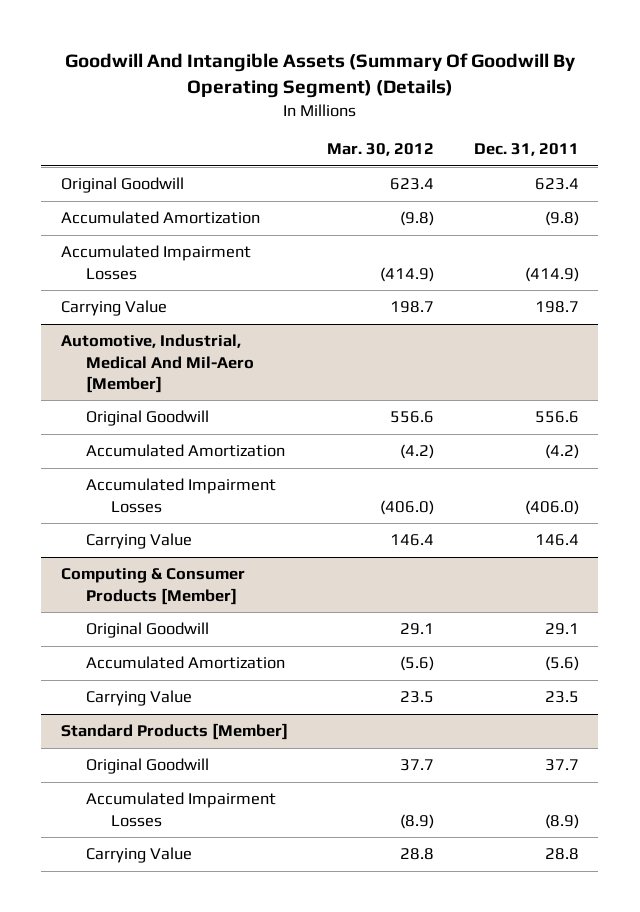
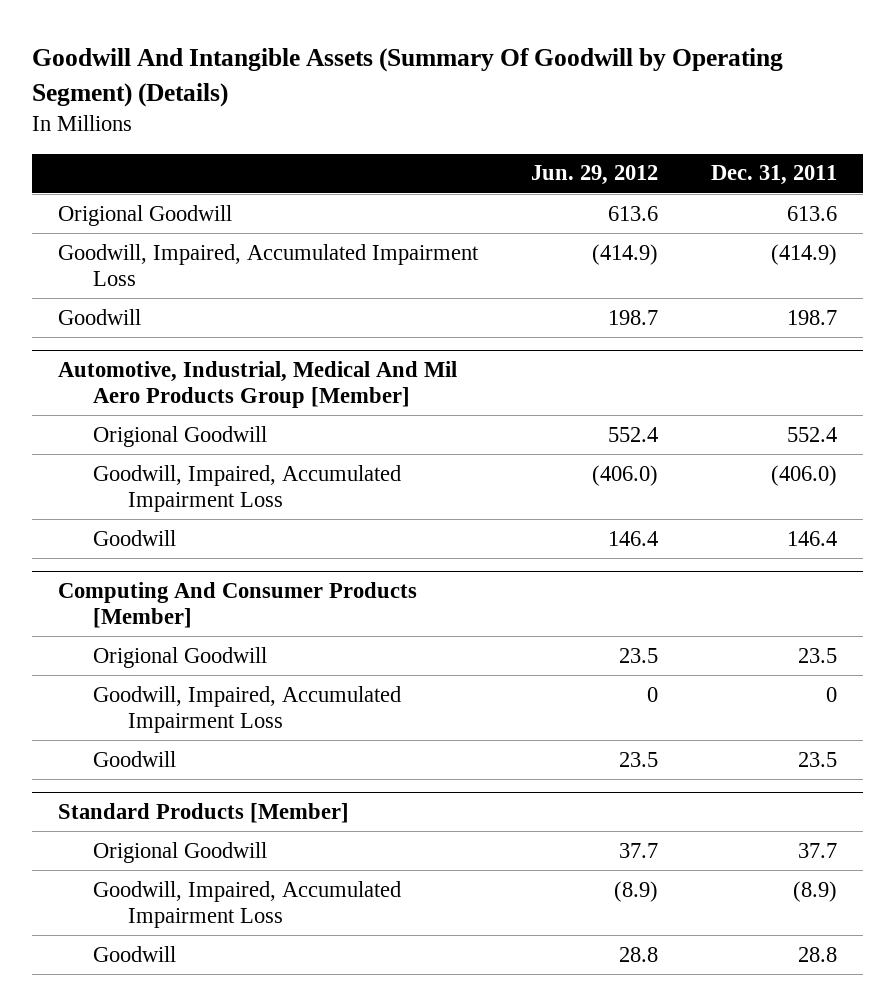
- Goodwill And Intangible Assets (Summary Of Goodwill By Operating Segment) (Details)
+ Goodwill And Intangible Assets (Summary Of Goodwill by Operating Segment) (Details)
- | Mar. 30, 2012 | Dec. 31, 2011
+ | Jun. 29, 2012 | Dec. 31, 2011
- Original Goodwill | 623.4 | 623.4
- Accumulated Amortization | (9.8) | (9.8)
- Accumulated Impairment Losses | (414.9) | (414.9)
- Carrying Value | 198.7 | 198.7
- Automotive, Industrial, Medical And Mil-Aero [Member]
- Original Goodwill | 556.6 | 556.6
- Accumulated Amortization | (4.2) | (4.2)
- Accumulated Impairment Losses | (406.0) | (406.0)
- Carrying Value | 146.4 | 146.4
- Computing & Consumer Products [Member]
- Original Goodwill | 29.1 | 29.1
- Accumulated Amortization | (5.6) | (5.6)
- Carrying Value | 23.5 | 23.5
+ Origional Goodwill | 613.6 | 613.6
+ Goodwill, Impaired, Accumulated Impairment Loss | (414.9) | (414.9)
+ Goodwill | 198.7 | 198.7
+ Automotive, Industrial, Medical And Mil Aero Products Group [Member]
+ Origional Goodwill | 552.4 | 552.4
+ Goodwill, Impaired, Accumulated Impairment Loss | (406.0) | (406.0)
+ Goodwill | 146.4 | 146.4
+ Computing And Consumer Products [Member]
+ Origional Goodwill | 23.5 | 23.5
+ Goodwill, Impaired, Accumulated Impairment Loss | 0 | 0
+ Goodwill | 23.5 | 23.5
@ Standard Products [Member]
- Original Goodwill | 37.7 | 37.7
- Accumulated Impairment Losses | (8.9) | (8.9)
- Carrying Value | 28.8 | 28.8
+ Origional Goodwill | 37.7 | 37.7
+ Goodwill, Impaired, Accumulated Impairment Loss | (8.9) | (8.9)
+ Goodwill | 28.8 | 28.8

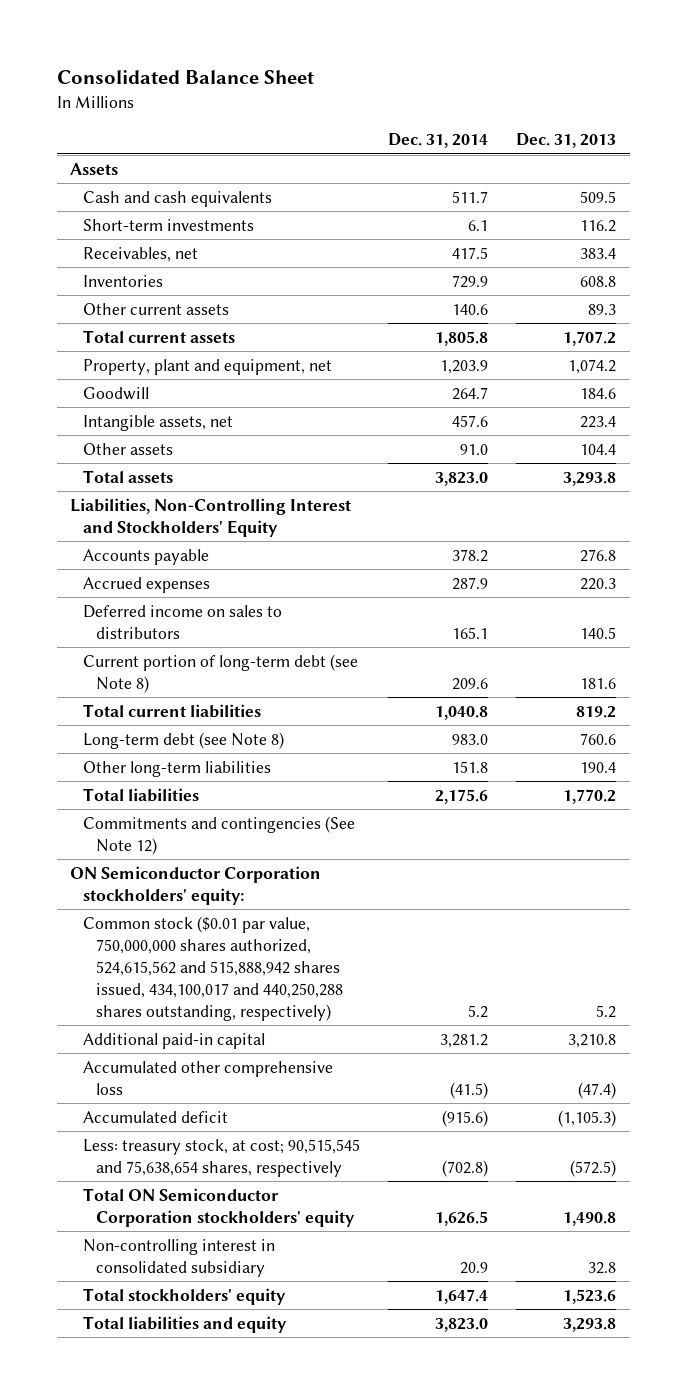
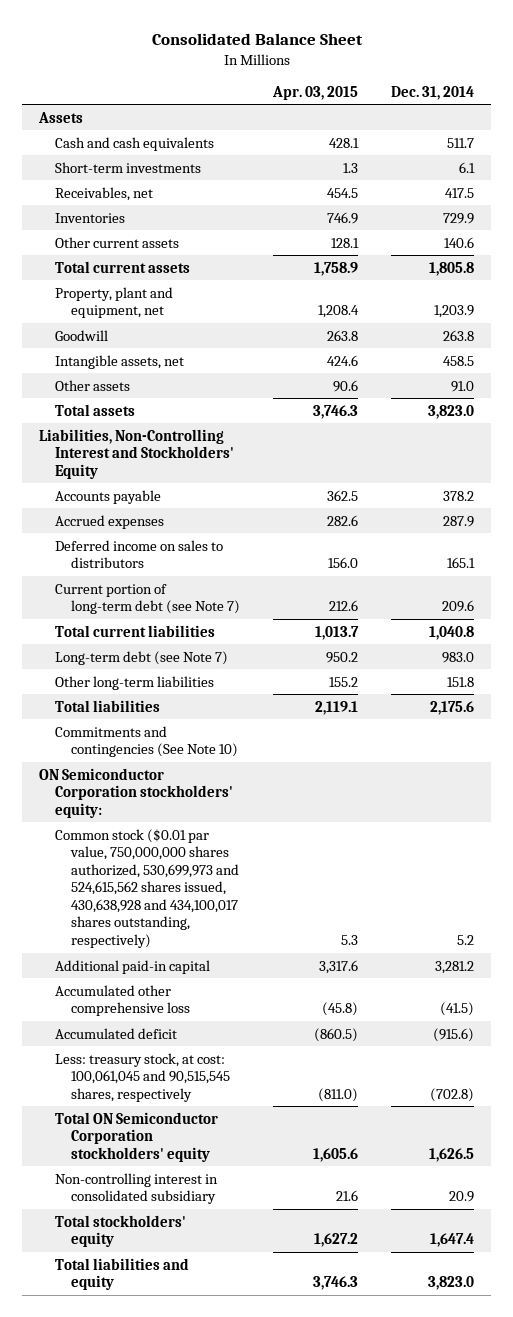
- | Dec. 31, 2014 | Dec. 31, 2013
+ | Apr. 03, 2015 | Dec. 31, 2014
- Goodwill | 264.7 | 184.6
- Intangible assets, net | 457.6 | 223.4
+ Goodwill | 263.8 | 263.8
+ Intangible assets, net | 424.6 | 458.5
- Current portion of long-term debt (see Note 8) | 209.6 | 181.6
+ Current portion of long-term debt (see Note 7) | 212.6 | 209.6
- Long-term debt (see Note 8) | 983.0 | 760.6
+ Long-term debt (see Note 7) | 950.2 | 983.0
- Commitments and contingencies (See Note 12)
+ Commitments and contingencies (See Note 10)
- Common stock ($0.01 par value, 750,000,000 shares authorized, 524,615,562 and 515,888,942 shares issued, 434,100,017 and 440,250,288 shares outstanding, respectively) | 5.2 | 5.2
+ Common stock ($0.01 par value, 750,000,000 shares authorized, 530,699,973 and 524,615,562 shares issued, 430,638,928 and 434,100,017 shares outstanding, respectively) | 5.3 | 5.2
- Less: treasury stock, at cost; 90,515,545 and 75,638,654 shares, respectively | (702.8) | (572.5)
+ Less: treasury stock, at cost: 100,061,045 and 90,515,545 shares, respectively | (811.0) | (702.8)

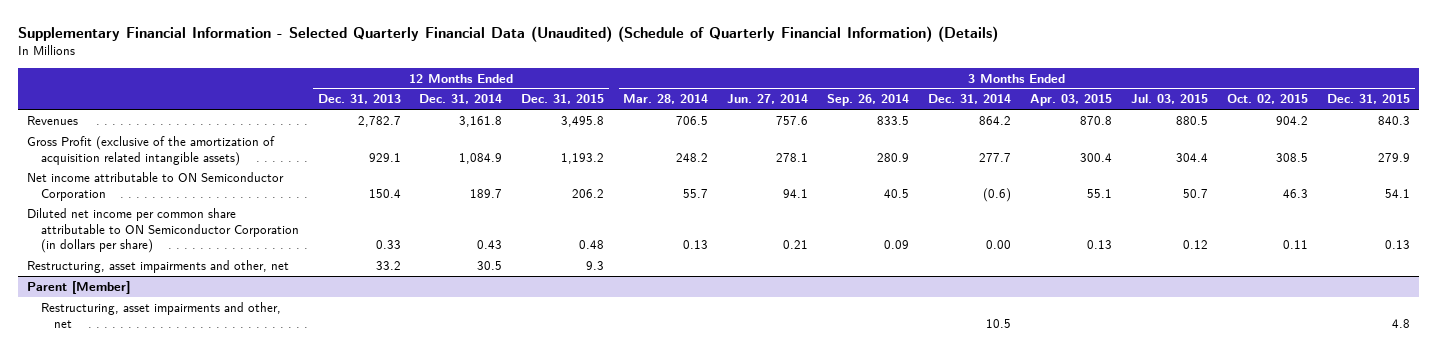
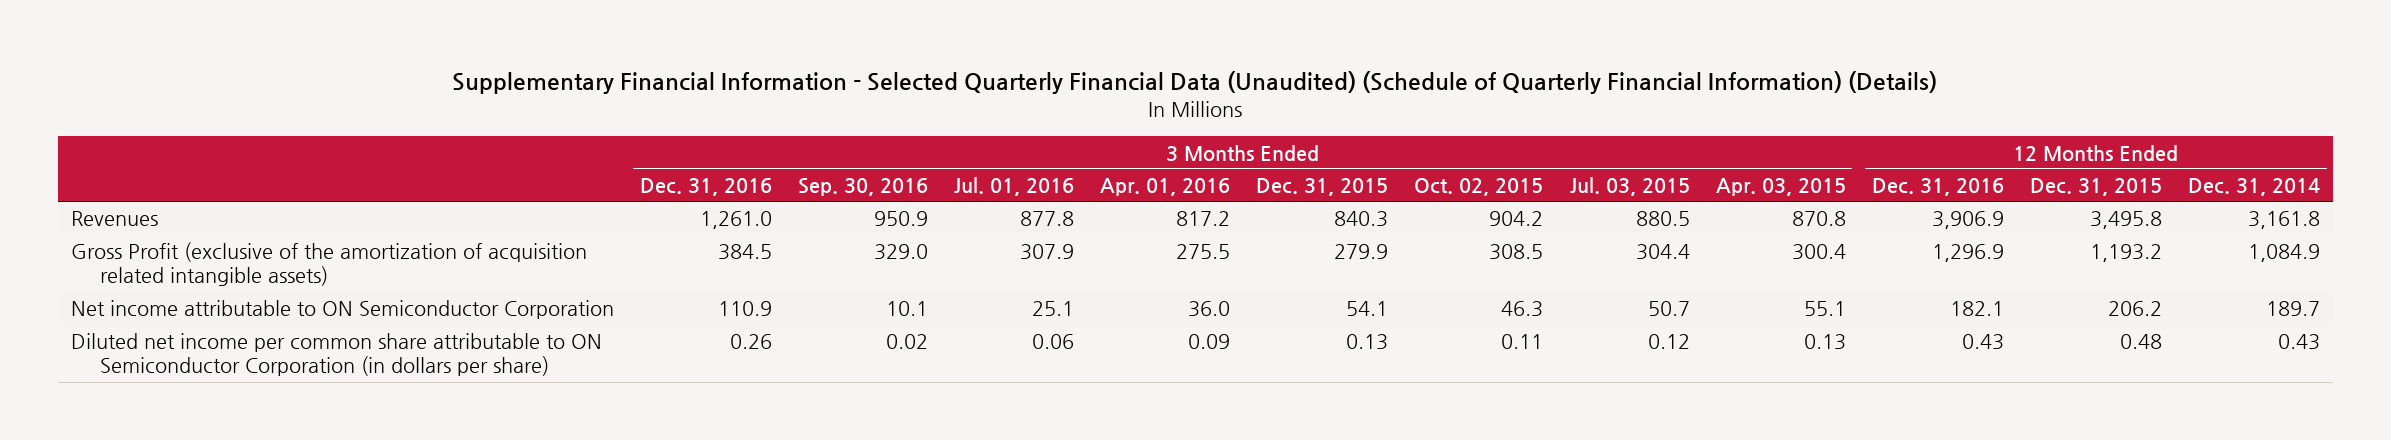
- | 12 Months Ended Dec. 31, 2013 | 12 Months Ended Dec. 31, 2014 | 12 Months Ended Dec. 31, 2015 | 3 Months Ended Mar. 28, 2014 | 3 Months Ended Jun. 27, 2014 | 3 Months Ended Sep. 26, 2014 | 3 Months Ended Dec. 31, 2014 | 3 Months Ended Apr. 03, 2015 | 3 Months Ended Jul. 03, 2015 | 3 Months Ended Oct. 02, 2015 | 3 Months Ended Dec. 31, 2015
+ | 3 Months Ended Dec. 31, 2016 | 3 Months Ended Sep. 30, 2016 | 3 Months Ended Jul. 01, 2016 | 3 Months Ended Apr. 01, 2016 | 3 Months Ended Dec. 31, 2015 | 3 Months Ended Oct. 02, 2015 | 3 Months Ended Jul. 03, 2015 | 3 Months Ended Apr. 03, 2015 | 12 Months Ended Dec. 31, 2016 | 12 Months Ended Dec. 31, 2015 | 12 Months Ended Dec. 31, 2014
- Restructuring, asset impairments and other, net | 33.2 | 30.5 | 9.3 | | | | | | | |
- Parent [Member]
- Restructuring, asset impairments and other, net | | | | | | | 10.5 | | | | 4.8

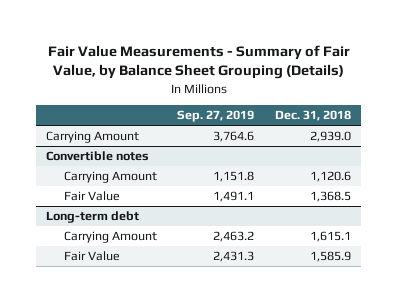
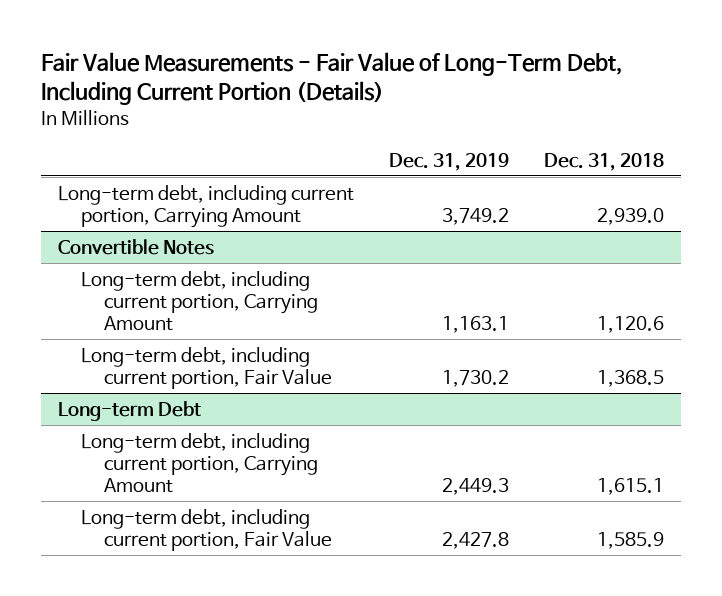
- Fair Value Measurements - Summary of Fair Value, by Balance Sheet Grouping (Details)
+ Fair Value Measurements - Fair Value of Long-Term Debt, Including Current Portion (Details)
- | Sep. 27, 2019 | Dec. 31, 2018
+ | Dec. 31, 2019 | Dec. 31, 2018
- Carrying Amount | 3,764.6 | 2,939.0
- Convertible notes
- Carrying Amount | 1,151.8 | 1,120.6
- Fair Value | 1,491.1 | 1,368.5
- Long-term debt
- Carrying Amount | 2,463.2 | 1,615.1
- Fair Value | 2,431.3 | 1,585.9
+ Long-term debt, including current portion, Carrying Amount | 3,749.2 | 2,939.0
+ Convertible Notes
+ Long-term debt, including current portion, Carrying Amount | 1,163.1 | 1,120.6
+ Long-term debt, including current portion, Fair Value | 1,730.2 | 1,368.5
+ Long-term Debt
+ Long-term debt, including current portion, Carrying Amount | 2,449.3 | 1,615.1
+ Long-term debt, including current portion, Fair Value | 2,427.8 | 1,585.9

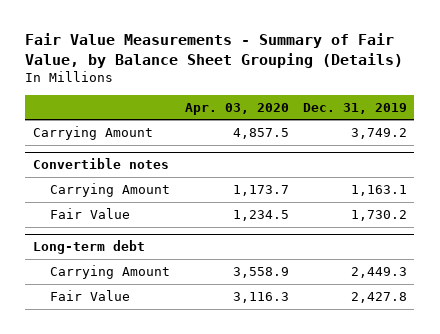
- Fair Value Measurements - Fair Value of Long-Term Debt, Including Current Portion (Details)
+ Fair Value Measurements - Summary of Fair Value, by Balance Sheet Grouping (Details)
- | Dec. 31, 2019 | Dec. 31, 2018
+ | Apr. 03, 2020 | Dec. 31, 2019
- Long-term debt, including current portion, Carrying Amount | 3,749.2 | 2,939.0
- Convertible Notes
- Long-term debt, including current portion, Carrying Amount | 1,163.1 | 1,120.6
- Long-term debt, including current portion, Fair Value | 1,730.2 | 1,368.5
- Long-term Debt
- Long-term debt, including current portion, Carrying Amount | 2,449.3 | 1,615.1
- Long-term debt, including current portion, Fair Value | 2,427.8 | 1,585.9
+ Carrying Amount | 4,857.5 | 3,749.2
+ Convertible notes
+ Carrying Amount | 1,173.7 | 1,163.1
+ Fair Value | 1,234.5 | 1,730.2
+ Long-term debt
+ Carrying Amount | 3,558.9 | 2,449.3
+ Fair Value | 3,116.3 | 2,427.8

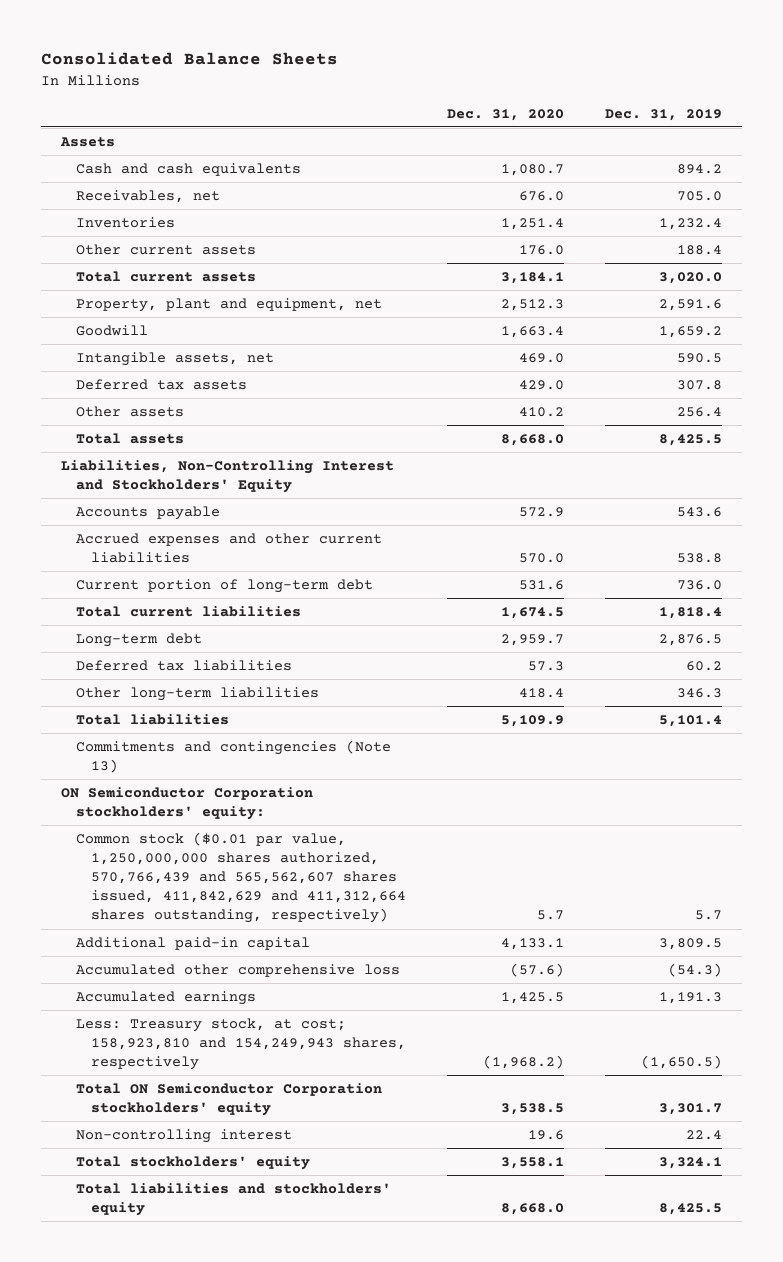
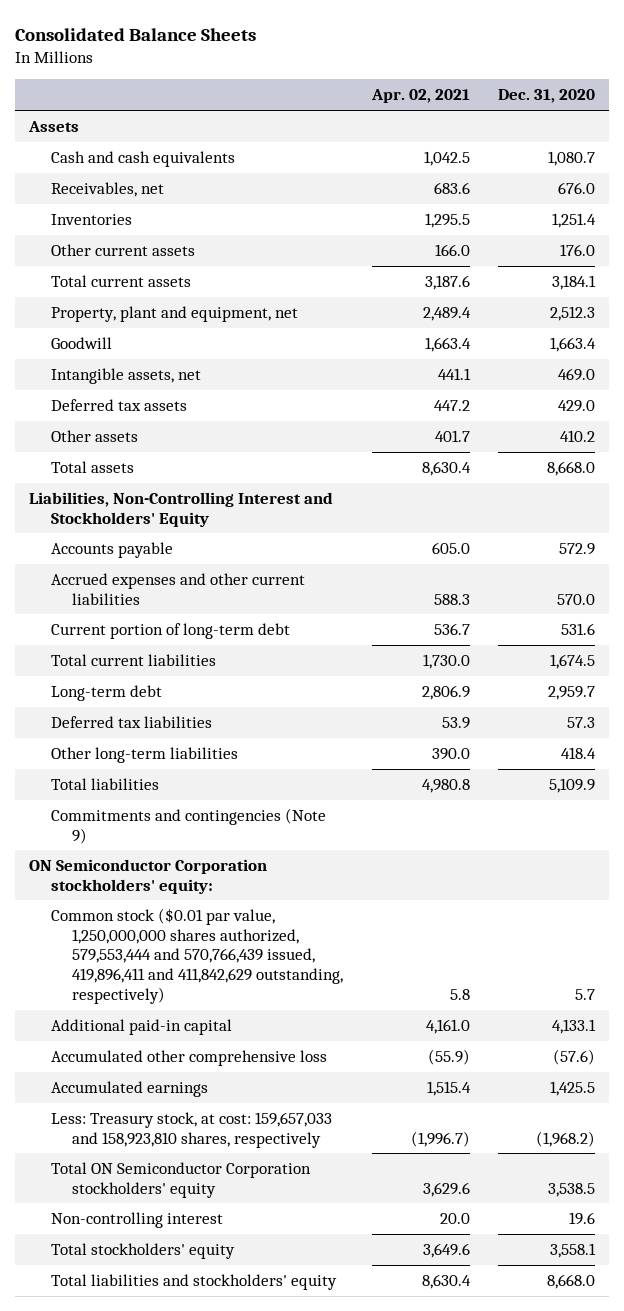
- | Dec. 31, 2020 | Dec. 31, 2019
+ | Apr. 02, 2021 | Dec. 31, 2020
- Commitments and contingencies (Note 13)
+ Commitments and contingencies (Note 9)
- Common stock ($0.01 par value, 1,250,000,000 shares authorized, 570,766,439 and 565,562,607 shares issued, 411,842,629 and 411,312,664 shares outstanding, respectively) | 5.7 | 5.7
+ Common stock ($0.01 par value, 1,250,000,000 shares authorized, 579,553,444 and 570,766,439 issued, 419,896,411 and 411,842,629 outstanding, respectively) | 5.8 | 5.7
- Less: Treasury stock, at cost; 158,923,810 and 154,249,943 shares, respectively | (1,968.2) | (1,650.5)
+ Less: Treasury stock, at cost: 159,657,033 and 158,923,810 shares, respectively | (1,996.7) | (1,968.2)

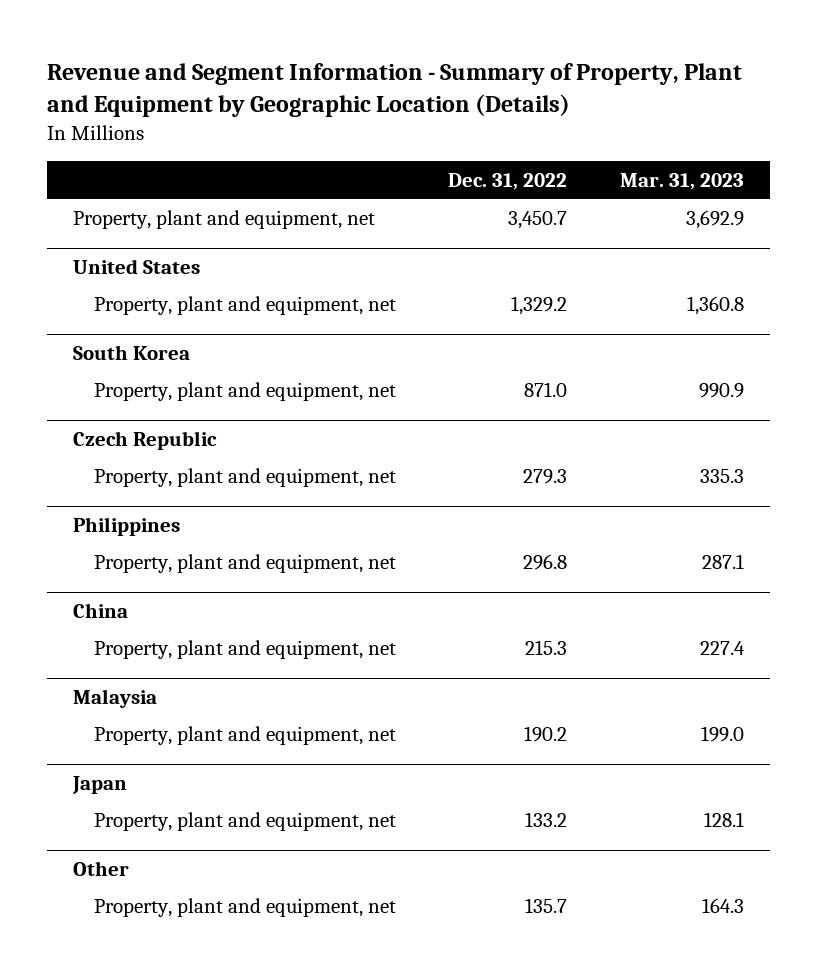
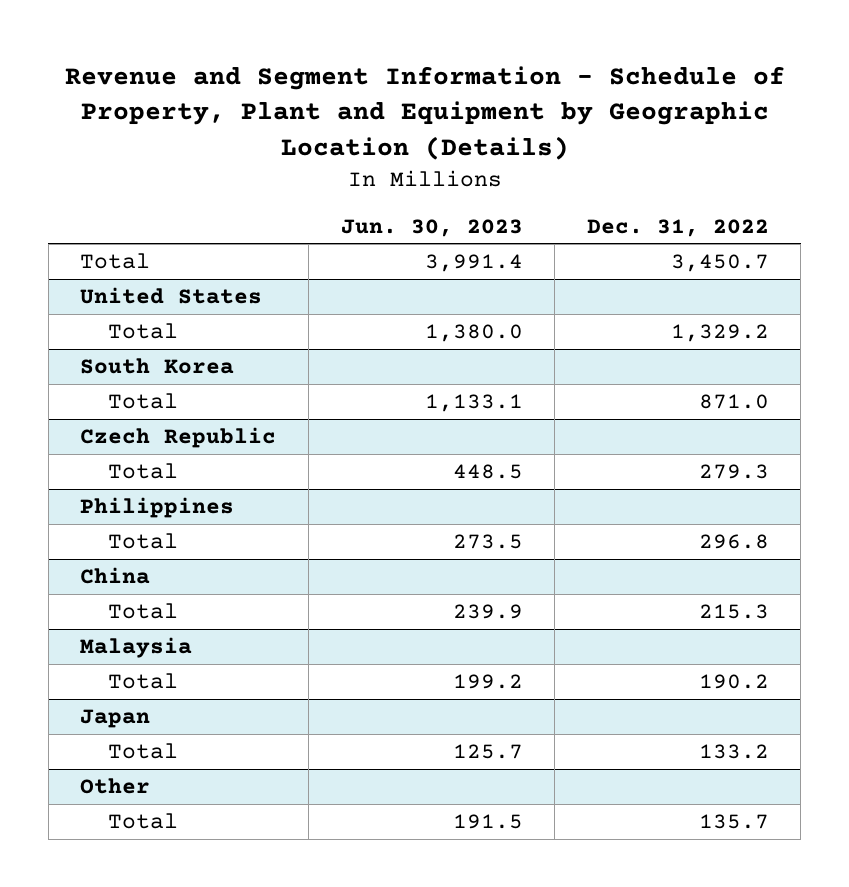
- Revenue and Segment Information - Summary of Property, Plant and Equipment by Geographic Location (Details)
+ Revenue and Segment Information - Schedule of Property, Plant and Equipment by Geographic Location (Details)
- | Dec. 31, 2022 | Mar. 31, 2023
+ | Jun. 30, 2023 | Dec. 31, 2022
- Property, plant and equipment, net | 3,450.7 | 3,692.9
+ Total | 3,991.4 | 3,450.7
@ United States
- Property, plant and equipment, net | 1,329.2 | 1,360.8
+ Total | 1,380.0 | 1,329.2
@ South Korea
- Property, plant and equipment, net | 871.0 | 990.9
+ Total | 1,133.1 | 871.0
@ Czech Republic
- Property, plant and equipment, net | 279.3 | 335.3
+ Total | 448.5 | 279.3
@ Philippines
- Property, plant and equipment, net | 296.8 | 287.1
+ Total | 273.5 | 296.8
@ China
- Property, plant and equipment, net | 215.3 | 227.4
+ Total | 239.9 | 215.3
@ Malaysia
- Property, plant and equipment, net | 190.2 | 199.0
+ Total | 199.2 | 190.2
@ Japan
- Property, plant and equipment, net | 133.2 | 128.1
+ Total | 125.7 | 133.2
@ Other
- Property, plant and equipment, net | 135.7 | 164.3
+ Total | 191.5 | 135.7

